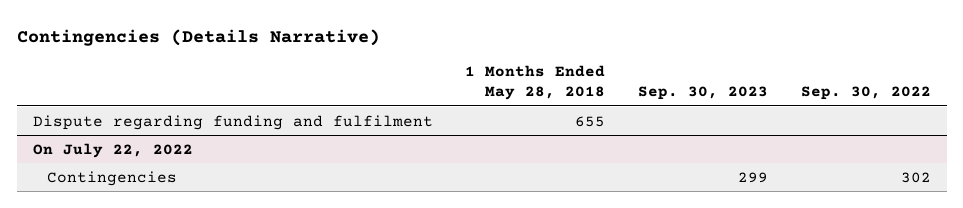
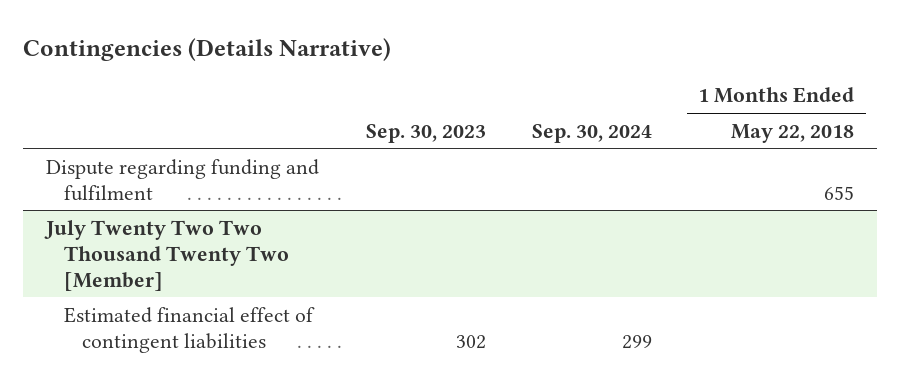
- | 1 Months Ended May 28, 2018 | Sep. 30, 2023 | Sep. 30, 2022
+ | Sep. 30, 2023 | Sep. 30, 2024 | 1 Months Ended May 22, 2018
- On July 22, 2022
- Contingencies | | 299 | 302
+ July Twenty Two Two Thousand Twenty Two [Member]
+ Estimated financial effect of contingent liabilities | 302 | 299 |

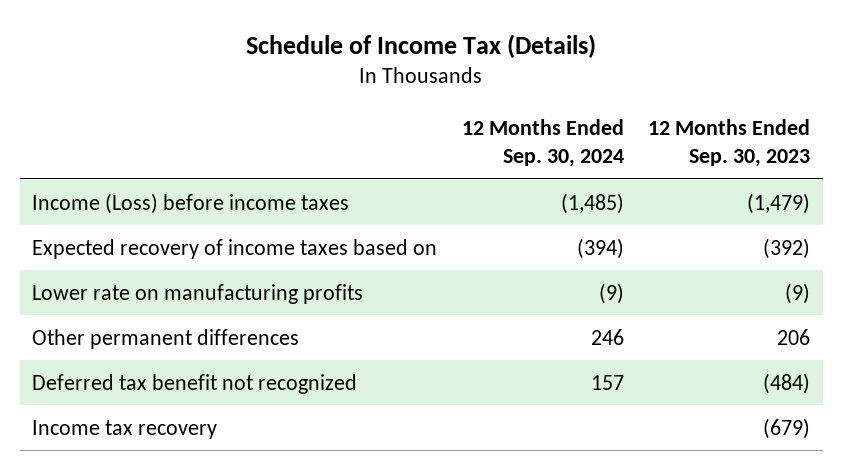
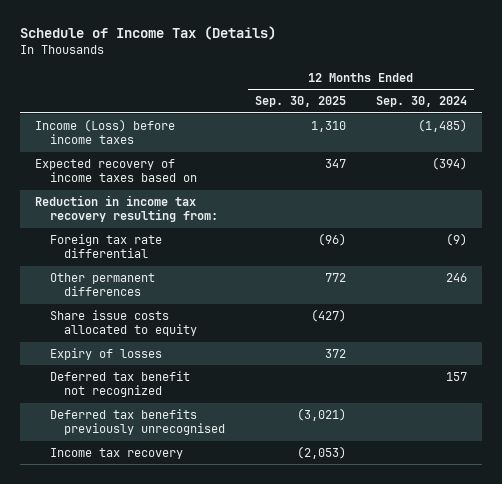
- | 12 Months Ended Sep. 30, 2024 | 12 Months Ended Sep. 30, 2023
+ | 12 Months Ended Sep. 30, 2025 | 12 Months Ended Sep. 30, 2024
- Lower rate on manufacturing profits | (9) | (9)
+ Reduction in income tax recovery resulting from:
+ Foreign tax rate differential | (96) | (9)
+ Share issue costs allocated to equity | (427) |
+ Expiry of losses | 372 |
+ Deferred tax benefits previously unrecognised | (3,021) |

